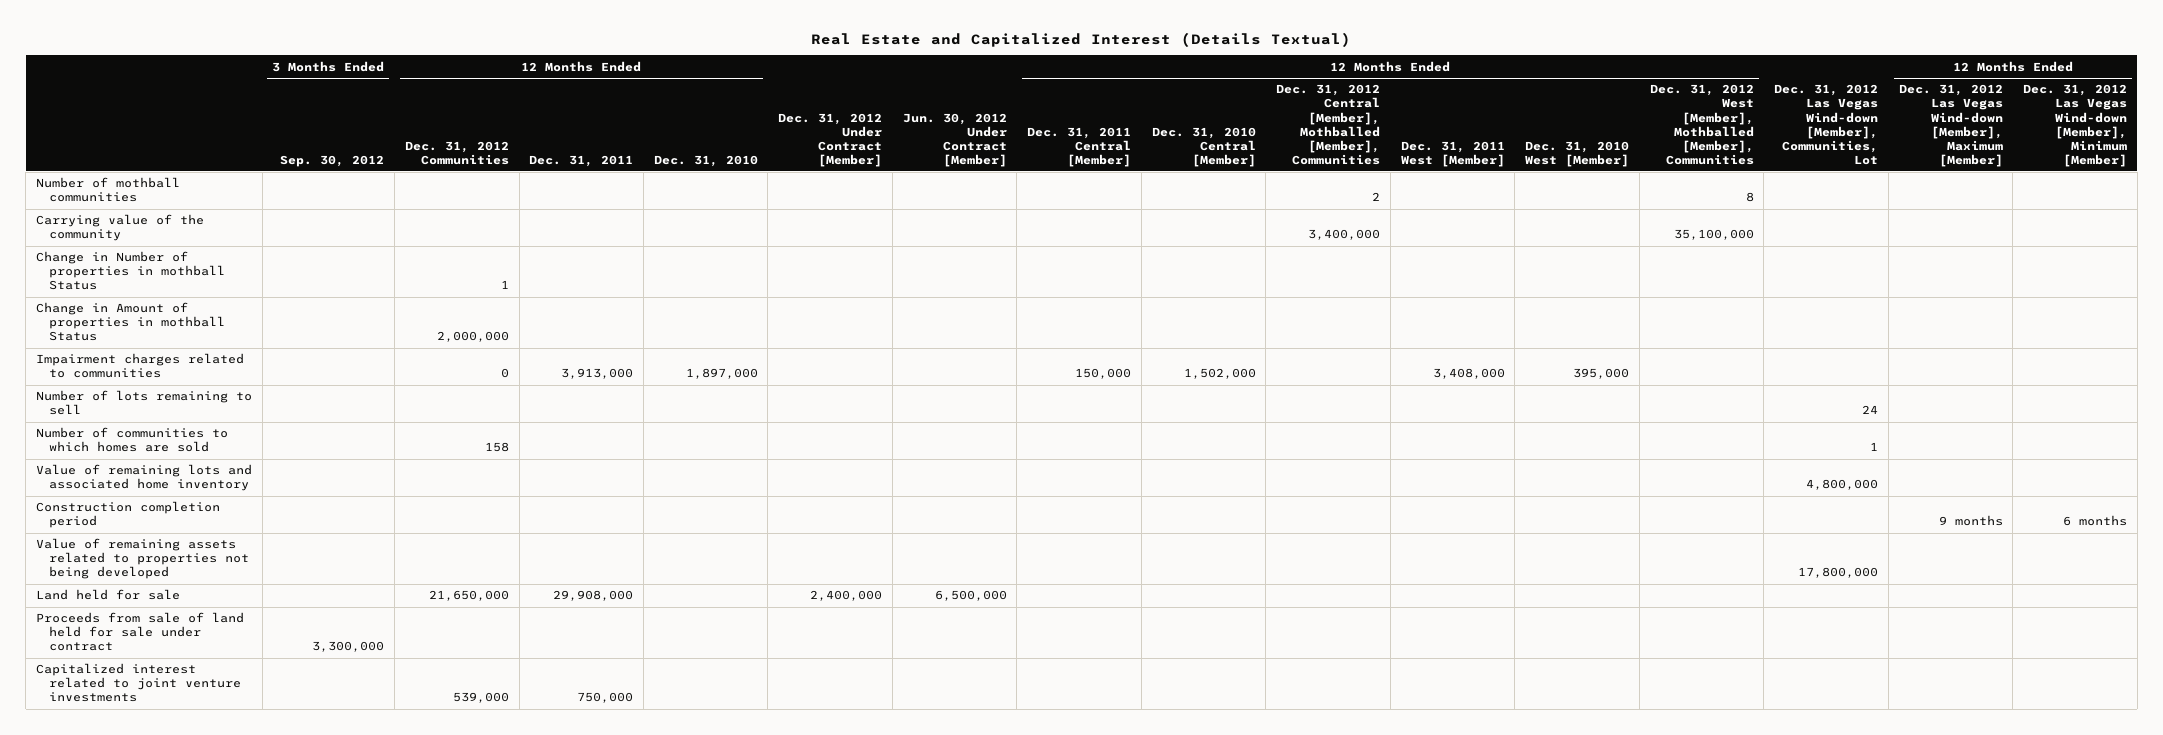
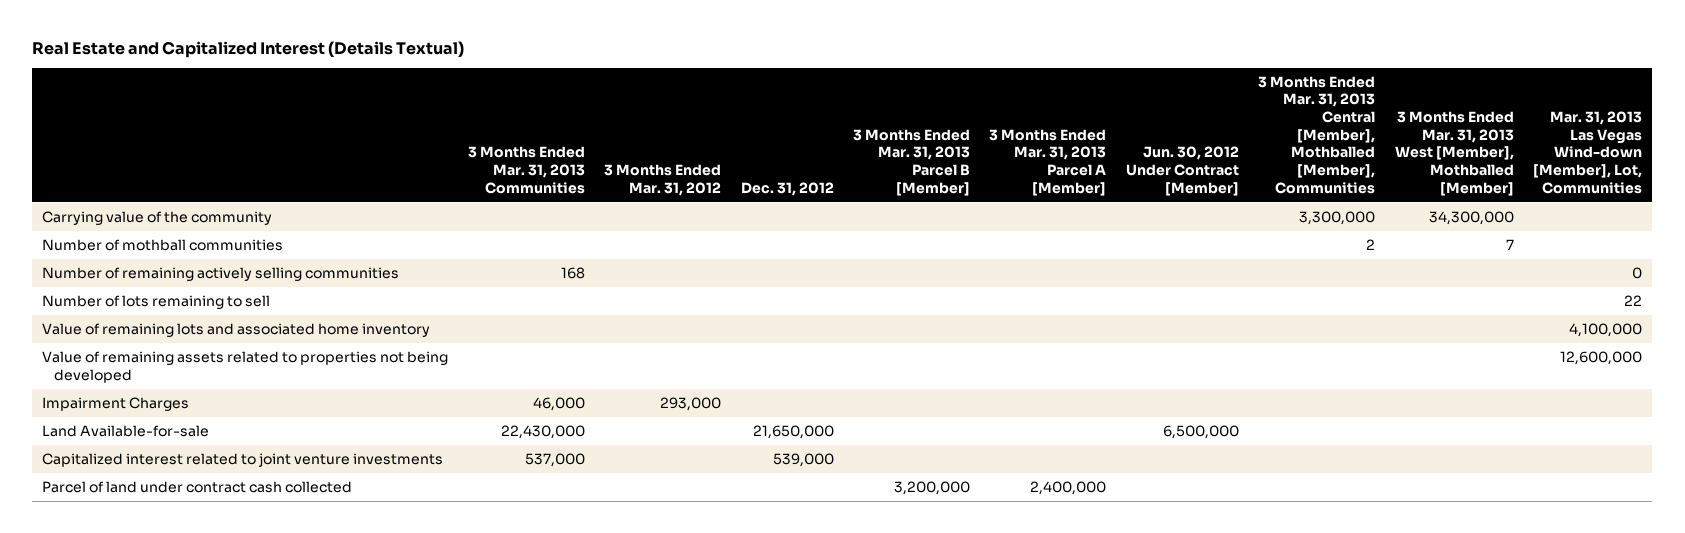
- | 3 Months Ended Sep. 30, 2012 | 12 Months Ended Dec. 31, 2012 Communities | 12 Months Ended Dec. 31, 2011 | 12 Months Ended Dec. 31, 2010 | Dec. 31, 2012 Under Contract [Member] | Jun. 30, 2012 Under Contract [Member] | 12 Months Ended Dec. 31, 2011 Central [Member] | 12 Months Ended Dec. 31, 2010 Central [Member] | 12 Months Ended Dec. 31, 2012 Central [Member], Mothballed [Member], Communities | 12 Months Ended Dec. 31, 2011 West [Member] | 12 Months Ended Dec. 31, 2010 West [Member] | 12 Months Ended Dec. 31, 2012 West [Member], Mothballed [Member], Communities | Dec. 31, 2012 Las Vegas Wind-down [Member], Communities, Lot | 12 Months Ended Dec. 31, 2012 Las Vegas Wind-down [Member], Maximum [Member] | 12 Months Ended Dec. 31, 2012 Las Vegas Wind-down [Member], Minimum [Member]
+ | 3 Months Ended Mar. 31, 2013 Communities | 3 Months Ended Mar. 31, 2012 | Dec. 31, 2012 | 3 Months Ended Mar. 31, 2013 Parcel B [Member] | 3 Months Ended Mar. 31, 2013 Parcel A [Member] | Jun. 30, 2012 Under Contract [Member] | 3 Months Ended Mar. 31, 2013 Central [Member], Mothballed [Member], Communities | 3 Months Ended Mar. 31, 2013 West [Member], Mothballed [Member] | Mar. 31, 2013 Las Vegas Wind-down [Member], Lot, Communities
- Change in Number of properties in mothball Status | | 1 | | | | | | | | | | | | |
- Change in Amount of properties in mothball Status | | 2,000,000 | | | | | | | | | | | | |
- Impairment charges related to communities | | 0 | 3,913,000 | 1,897,000 | | | 150,000 | 1,502,000 | | 3,408,000 | 395,000 | | | |
moved down: Number of mothball communities | | | | | | | 2 | 7 |
+ Number of remaining actively selling communities | 168 | | | | | | | | 0
- Number of communities to which homes are sold | | 158 | | | | | | | | | | | 1 | |
- Construction completion period | | | | | | | | | | | | | | 9 months | 6 months
- Land held for sale | | 21,650,000 | 29,908,000 | | 2,400,000 | 6,500,000 | | | | | | | | |
- Proceeds from sale of land held for sale under contract | 3,300,000 | | | | | | | | | | | | | |
+ Impairment Charges | 46,000 | 293,000 | | | | | | |
+ Land Available-for-sale | 22,430,000 | | 21,650,000 | | | 6,500,000 | | |
+ Parcel of land under contract cash collected | | | | 3,200,000 | 2,400,000 | | | |

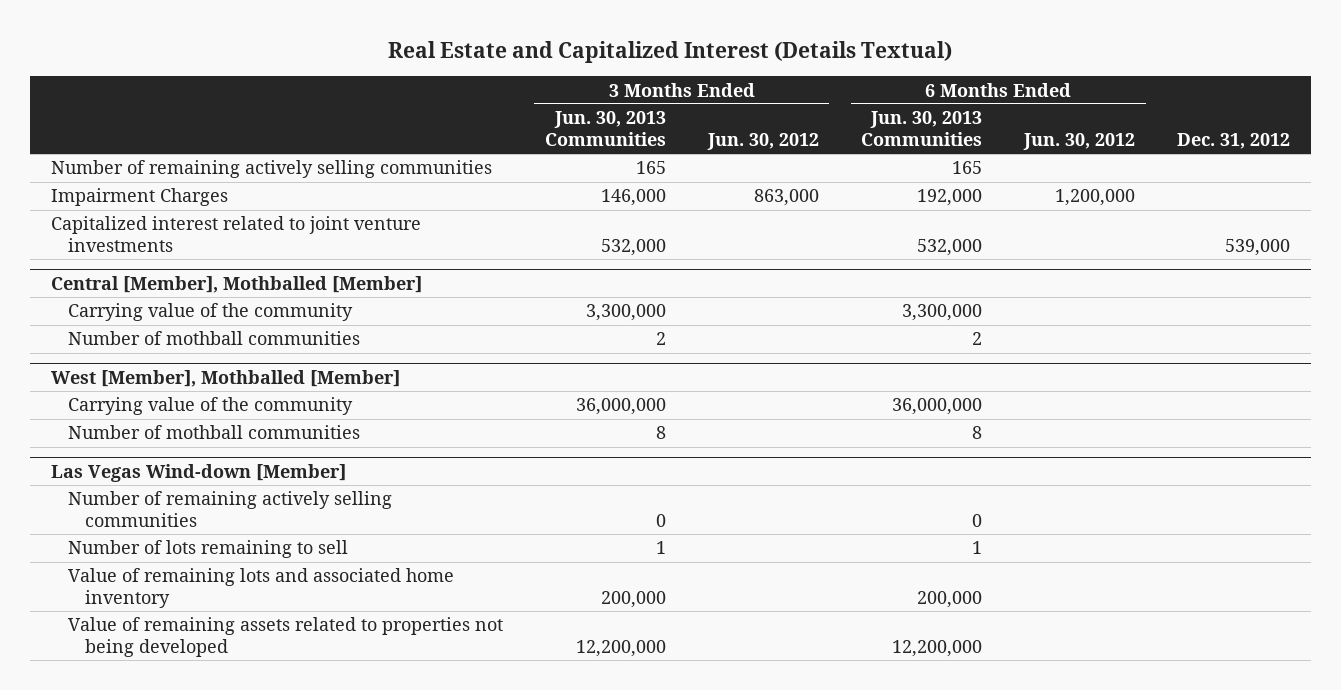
- | 3 Months Ended Mar. 31, 2013 Communities | 3 Months Ended Mar. 31, 2012 | Dec. 31, 2012 | 3 Months Ended Mar. 31, 2013 Parcel B [Member] | 3 Months Ended Mar. 31, 2013 Parcel A [Member] | Jun. 30, 2012 Under Contract [Member] | 3 Months Ended Mar. 31, 2013 Central [Member], Mothballed [Member], Communities | 3 Months Ended Mar. 31, 2013 West [Member], Mothballed [Member] | Mar. 31, 2013 Las Vegas Wind-down [Member], Lot, Communities
+ | 3 Months Ended Jun. 30, 2013 Communities | 3 Months Ended Jun. 30, 2012 | 6 Months Ended Jun. 30, 2013 Communities | 6 Months Ended Jun. 30, 2012 | Dec. 31, 2012
- Carrying value of the community | | | | | | | 3,300,000 | 34,300,000 |
- Number of mothball communities | | | | | | | 2 | 7 |
- Number of lots remaining to sell | | | | | | | | | 22
- Value of remaining lots and associated home inventory | | | | | | | | | 4,100,000
- Value of remaining assets related to properties not being developed | | | | | | | | | 12,600,000
- Land Available-for-sale | 22,430,000 | | 21,650,000 | | | 6,500,000 | | |
- Parcel of land under contract cash collected | | | | 3,200,000 | 2,400,000 | | | |
+ Central [Member], Mothballed [Member]
+ Carrying value of the community | 3,300,000 | | 3,300,000 | |
+ Number of mothball communities | 2 | | 2 | |
+ West [Member], Mothballed [Member]
+ Carrying value of the community | 36,000,000 | | 36,000,000 | |
+ Number of mothball communities | 8 | | 8 | |
+ Las Vegas Wind-down [Member]
+ Number of remaining actively selling communities | 0 | | 0 | |
+ Number of lots remaining to sell | 1 | | 1 | |
+ Value of remaining lots and associated home inventory | 200,000 | | 200,000 | |
+ Value of remaining assets related to properties not being developed | 12,200,000 | | 12,200,000 | |

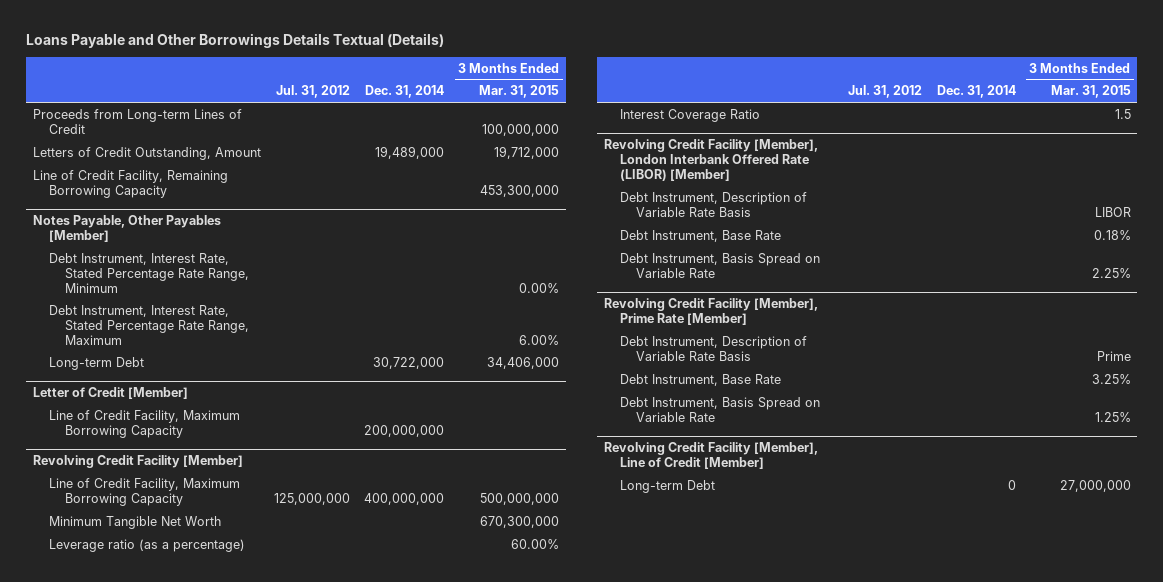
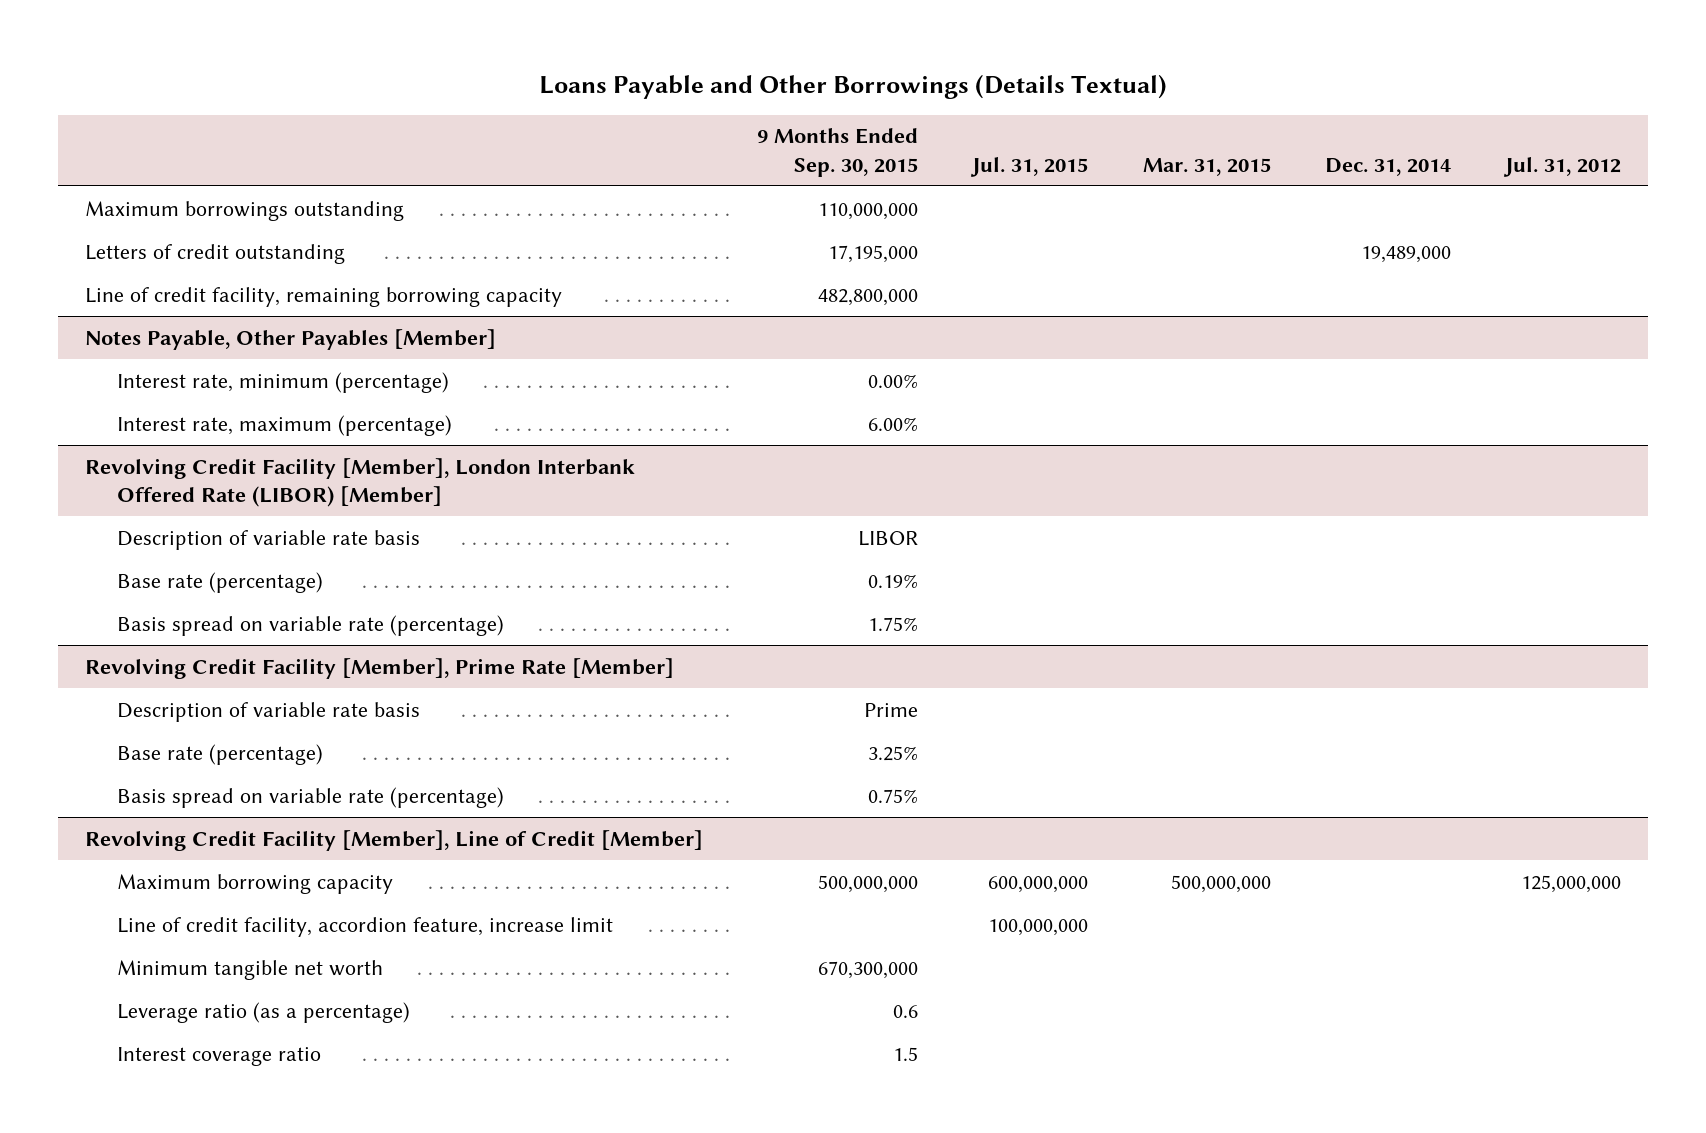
- Loans Payable and Other Borrowings Details Textual (Details)
+ Loans Payable and Other Borrowings (Details Textual)
- | Jul. 31, 2012 | Dec. 31, 2014 | 3 Months Ended Mar. 31, 2015
+ | 9 Months Ended Sep. 30, 2015 | Jul. 31, 2015 | Mar. 31, 2015 | Dec. 31, 2014 | Jul. 31, 2012
- Proceeds from Long-term Lines of Credit | | | 100,000,000
- Letters of Credit Outstanding, Amount | | 19,489,000 | 19,712,000
- Line of Credit Facility, Remaining Borrowing Capacity | | | 453,300,000
+ Maximum borrowings outstanding | 110,000,000 | | | |
+ Letters of credit outstanding | 17,195,000 | | | 19,489,000 |
+ Line of credit facility, remaining borrowing capacity | 482,800,000 | | | |
@ Notes Payable, Other Payables [Member]
- Debt Instrument, Interest Rate, Stated Percentage Rate Range, Minimum | | | 0.00%
- Debt Instrument, Interest Rate, Stated Percentage Rate Range, Maximum | | | 6.00%
- Long-term Debt | | 30,722,000 | 34,406,000
- Letter of Credit [Member]
- Line of Credit Facility, Maximum Borrowing Capacity | | 200,000,000 |
- Revolving Credit Facility [Member]
- Line of Credit Facility, Maximum Borrowing Capacity | 125,000,000 | 400,000,000 | 500,000,000
- Minimum Tangible Net Worth | | | 670,300,000
- Leverage ratio (as a percentage) | | | 60.00%
- Interest Coverage Ratio | | | 1.5
@ Notes Payable, Other Payables [Member]
+ Interest rate, minimum (percentage) | 0.00% | | | |
+ Interest rate, maximum (percentage) | 6.00% | | | |
@ Revolving Credit Facility [Member], London Interbank Offered Rate (LIBOR) [Member]
- Debt Instrument, Description of Variable Rate Basis | | | LIBOR
- Debt Instrument, Base Rate | | | 0.18%
- Debt Instrument, Basis Spread on Variable Rate | | | 2.25%
+ Description of variable rate basis | LIBOR | | | |
+ Base rate (percentage) | 0.19% | | | |
+ Basis spread on variable rate (percentage) | 1.75% | | | |
@ Revolving Credit Facility [Member], Prime Rate [Member]
- Debt Instrument, Description of Variable Rate Basis | | | Prime
- Debt Instrument, Base Rate | | | 3.25%
- Debt Instrument, Basis Spread on Variable Rate | | | 1.25%
+ Description of variable rate basis | Prime | | | |
+ Base rate (percentage) | 3.25% | | | |
+ Basis spread on variable rate (percentage) | 0.75% | | | |
@ Revolving Credit Facility [Member], Line of Credit [Member]
- Long-term Debt | | 0 | 27,000,000
+ Maximum borrowing capacity | 500,000,000 | 600,000,000 | 500,000,000 | | 125,000,000
+ Line of credit facility, accordion feature, increase limit | | 100,000,000 | | |
+ Minimum tangible net worth | 670,300,000 | | | |
+ Leverage ratio (as a percentage) | 0.6 | | | |
+ Interest coverage ratio | 1.5 | | | |

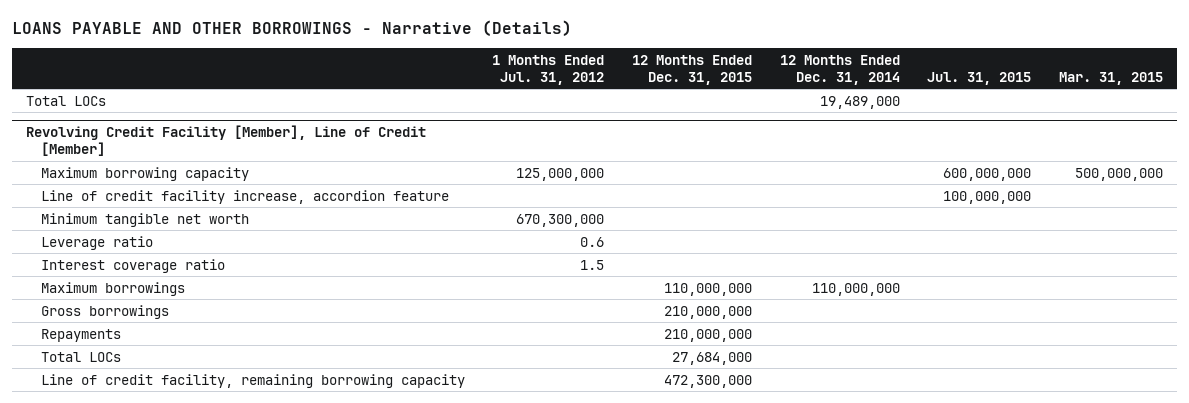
- Loans Payable and Other Borrowings (Details Textual)
+ LOANS PAYABLE AND OTHER BORROWINGS - Narrative (Details)
- | 9 Months Ended Sep. 30, 2015 | Jul. 31, 2015 | Mar. 31, 2015 | Dec. 31, 2014 | Jul. 31, 2012
+ | 1 Months Ended Jul. 31, 2012 | 12 Months Ended Dec. 31, 2015 | 12 Months Ended Dec. 31, 2014 | Jul. 31, 2015 | Mar. 31, 2015
- Maximum borrowings outstanding | 110,000,000 | | | |
- Letters of credit outstanding | 17,195,000 | | | 19,489,000 |
- Line of credit facility, remaining borrowing capacity | 482,800,000 | | | |
- Notes Payable, Other Payables [Member]
- Interest rate, minimum (percentage) | 0.00% | | | |
- Interest rate, maximum (percentage) | 6.00% | | | |
- Revolving Credit Facility [Member], London Interbank Offered Rate (LIBOR) [Member]
- Description of variable rate basis | LIBOR | | | |
- Base rate (percentage) | 0.19% | | | |
- Basis spread on variable rate (percentage) | 1.75% | | | |
- Revolving Credit Facility [Member], Prime Rate [Member]
- Description of variable rate basis | Prime | | | |
- Base rate (percentage) | 3.25% | | | |
- Basis spread on variable rate (percentage) | 0.75% | | | |
+ Total LOCs | | | 19,489,000 | |
@ Revolving Credit Facility [Member], Line of Credit [Member]
- Line of credit facility, accordion feature, increase limit | | 100,000,000 | | |
+ Line of credit facility increase, accordion feature | | | | 100,000,000 |
- Leverage ratio (as a percentage) | 0.6 | | | |
+ Leverage ratio | 0.6 | | | |
+ Maximum borrowings | | 110,000,000 | 110,000,000 | |
+ Gross borrowings | | 210,000,000 | | |
+ Repayments | | 210,000,000 | | |
+ Total LOCs | | 27,684,000 | | |
+ Line of credit facility, remaining borrowing capacity | | 472,300,000 | | |

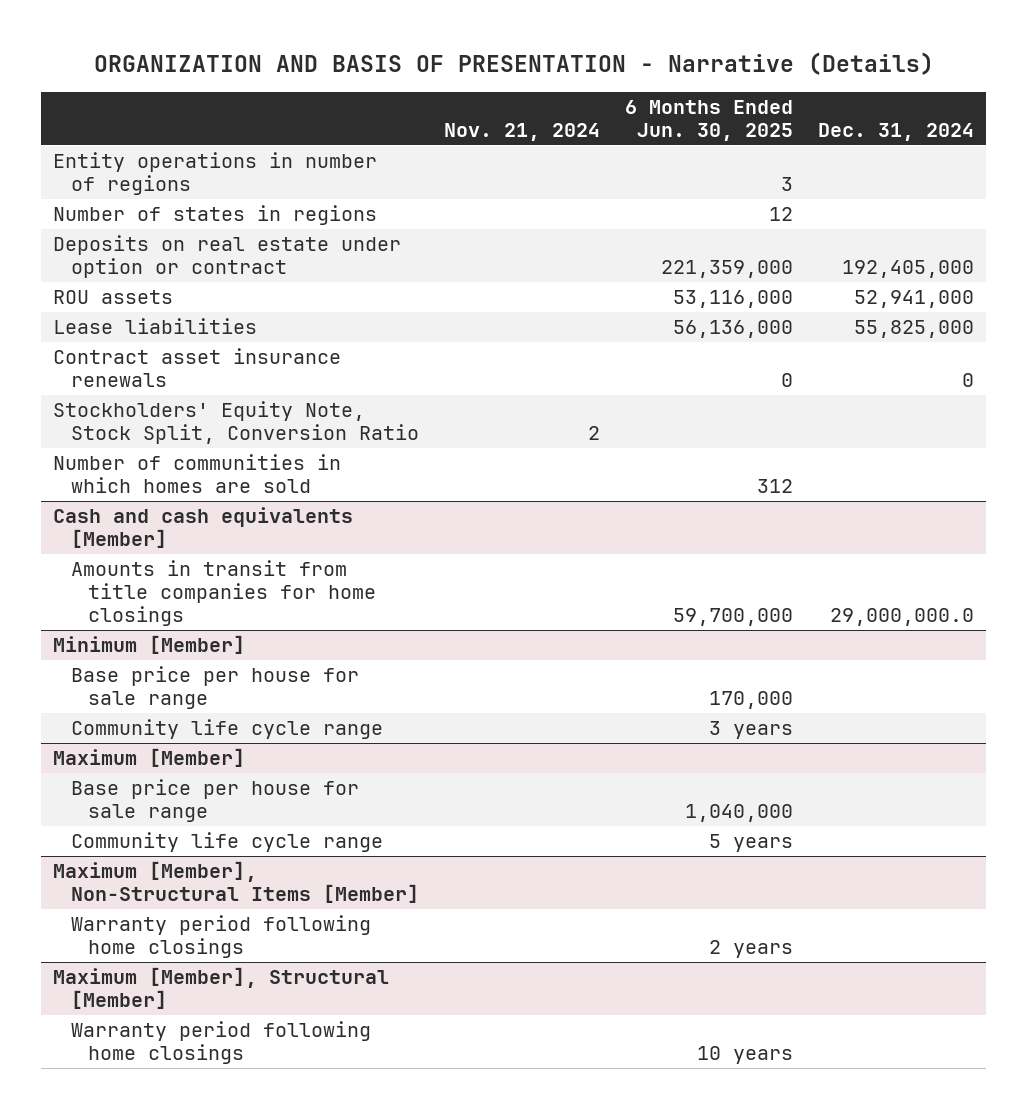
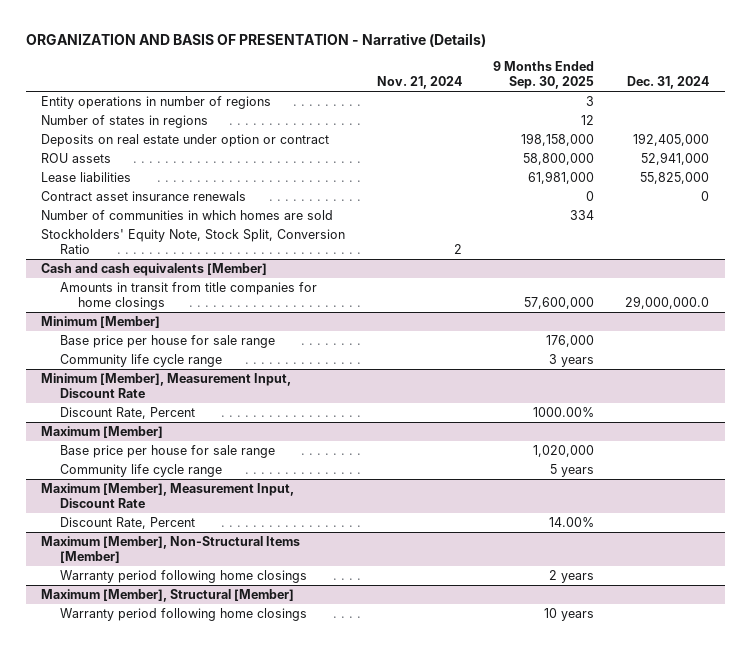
- | Nov. 21, 2024 | 6 Months Ended Jun. 30, 2025 | Dec. 31, 2024
+ | Nov. 21, 2024 | 9 Months Ended Sep. 30, 2025 | Dec. 31, 2024
moved down: Stockholders' Equity Note, Stock Split, Conversion Ratio | 2 | |
+ Minimum [Member], Measurement Input, Discount Rate
+ Discount Rate, Percent | | 1000.00% |
+ Maximum [Member], Measurement Input, Discount Rate
+ Discount Rate, Percent | | 14.00% |

